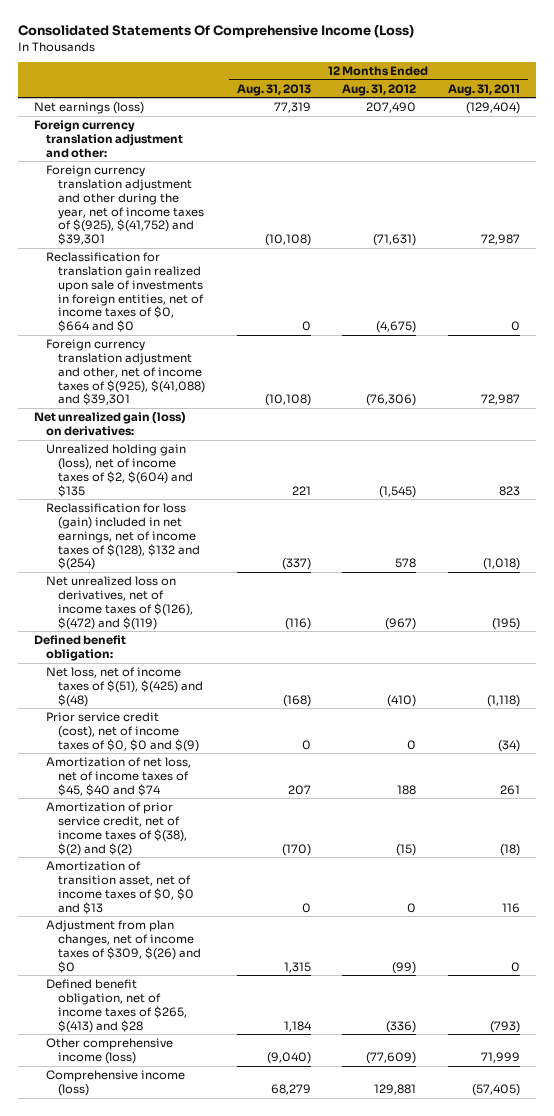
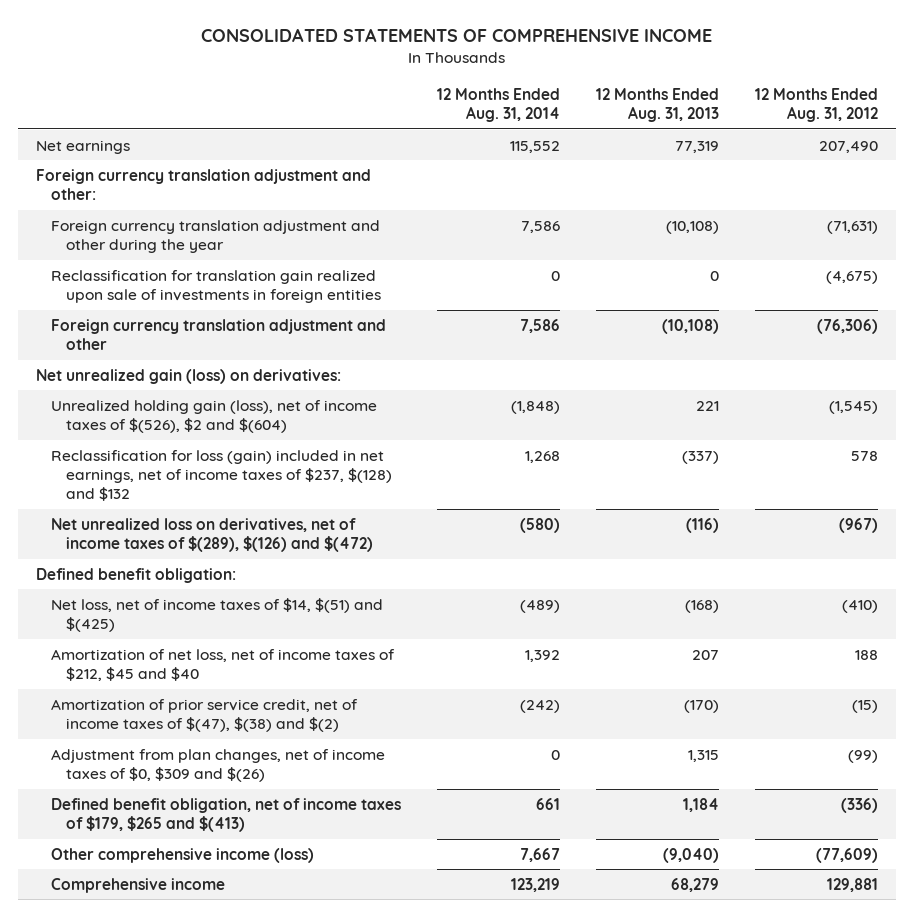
- Consolidated Statements Of Comprehensive Income (Loss)
+ CONSOLIDATED STATEMENTS OF COMPREHENSIVE INCOME
- | 12 Months Ended Aug. 31, 2013 | 12 Months Ended Aug. 31, 2012 | 12 Months Ended Aug. 31, 2011
+ | 12 Months Ended Aug. 31, 2014 | 12 Months Ended Aug. 31, 2013 | 12 Months Ended Aug. 31, 2012
- Net earnings (loss) | 77,319 | 207,490 | (129,404)
+ Net earnings | 115,552 | 77,319 | 207,490
- Foreign currency translation adjustment and other during the year, net of income taxes of $(925), $(41,752) and $39,301 | (10,108) | (71,631) | 72,987
- Reclassification for translation gain realized upon sale of investments in foreign entities, net of income taxes of $0, $664 and $0 | 0 | (4,675) | 0
- Foreign currency translation adjustment and other, net of income taxes of $(925), $(41,088) and $39,301 | (10,108) | (76,306) | 72,987
+ Foreign currency translation adjustment and other during the year | 7,586 | (10,108) | (71,631)
+ Reclassification for translation gain realized upon sale of investments in foreign entities | 0 | 0 | (4,675)
+ Foreign currency translation adjustment and other | 7,586 | (10,108) | (76,306)
- Unrealized holding gain (loss), net of income taxes of $2, $(604) and $135 | 221 | (1,545) | 823
- Reclassification for loss (gain) included in net earnings, net of income taxes of $(128), $132 and $(254) | (337) | 578 | (1,018)
- Net unrealized loss on derivatives, net of income taxes of $(126), $(472) and $(119) | (116) | (967) | (195)
+ Unrealized holding gain (loss), net of income taxes of $(526), $2 and $(604) | (1,848) | 221 | (1,545)
+ Reclassification for loss (gain) included in net earnings, net of income taxes of $237, $(128) and $132 | 1,268 | (337) | 578
+ Net unrealized loss on derivatives, net of income taxes of $(289), $(126) and $(472) | (580) | (116) | (967)
- Net loss, net of income taxes of $(51), $(425) and $(48) | (168) | (410) | (1,118)
- Prior service credit (cost), net of income taxes of $0, $0 and $(9) | 0 | 0 | (34)
- Amortization of net loss, net of income taxes of $45, $40 and $74 | 207 | 188 | 261
- Amortization of prior service credit, net of income taxes of $(38), $(2) and $(2) | (170) | (15) | (18)
- Amortization of transition asset, net of income taxes of $0, $0 and $13 | 0 | 0 | 116
- Adjustment from plan changes, net of income taxes of $309, $(26) and $0 | 1,315 | (99) | 0
- Defined benefit obligation, net of income taxes of $265, $(413) and $28 | 1,184 | (336) | (793)
+ Net loss, net of income taxes of $14, $(51) and $(425) | (489) | (168) | (410)
+ Amortization of net loss, net of income taxes of $212, $45 and $40 | 1,392 | 207 | 188
+ Amortization of prior service credit, net of income taxes of $(47), $(38) and $(2) | (242) | (170) | (15)
+ Adjustment from plan changes, net of income taxes of $0, $309 and $(26) | 0 | 1,315 | (99)
+ Defined benefit obligation, net of income taxes of $179, $265 and $(413) | 661 | 1,184 | (336)
- Comprehensive income (loss) | 68,279 | 129,881 | (57,405)
+ Comprehensive income | 123,219 | 68,279 | 129,881

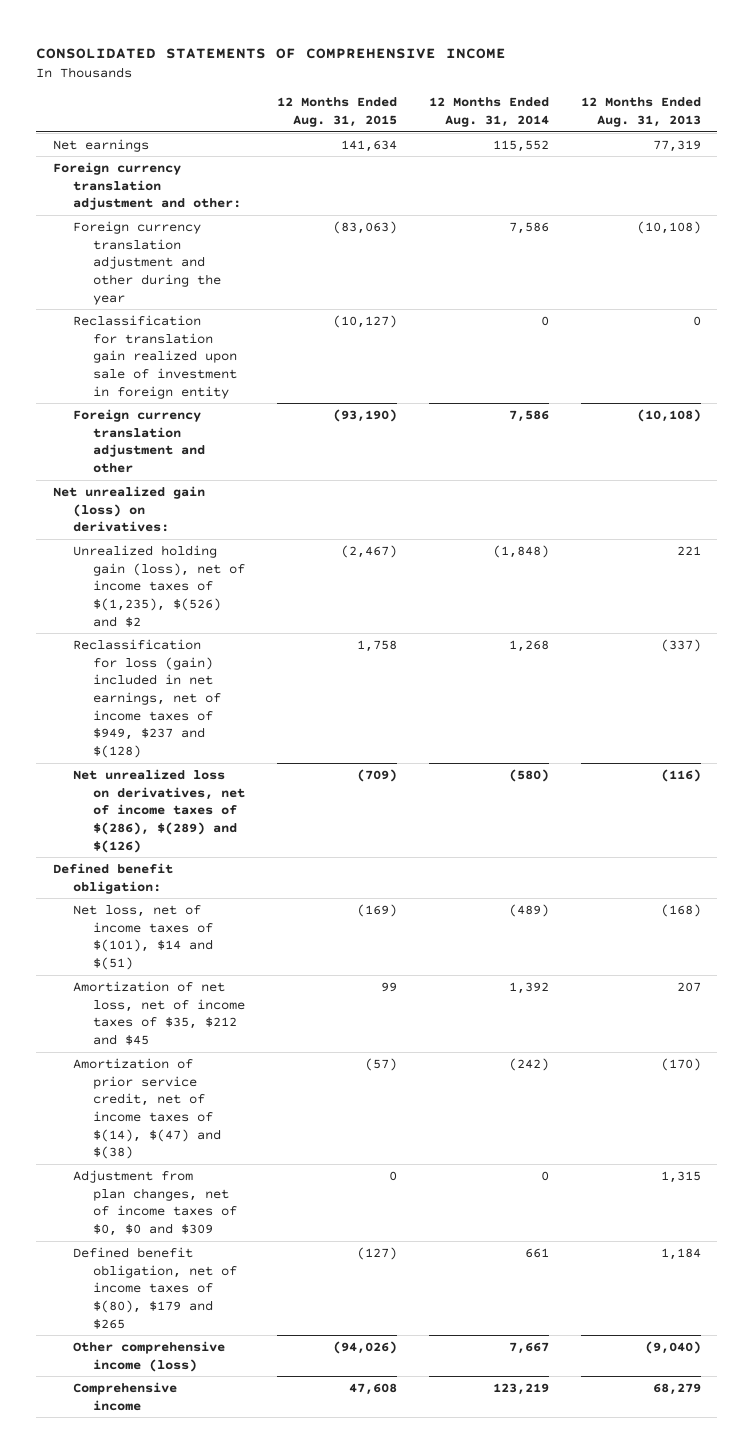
- | 12 Months Ended Aug. 31, 2014 | 12 Months Ended Aug. 31, 2013 | 12 Months Ended Aug. 31, 2012
+ | 12 Months Ended Aug. 31, 2015 | 12 Months Ended Aug. 31, 2014 | 12 Months Ended Aug. 31, 2013
- Reclassification for translation gain realized upon sale of investments in foreign entities | 0 | 0 | (4,675)
+ Reclassification for translation gain realized upon sale of investment in foreign entity | (10,127) | 0 | 0
- Unrealized holding gain (loss), net of income taxes of $(526), $2 and $(604) | (1,848) | 221 | (1,545)
- Reclassification for loss (gain) included in net earnings, net of income taxes of $237, $(128) and $132 | 1,268 | (337) | 578
- Net unrealized loss on derivatives, net of income taxes of $(289), $(126) and $(472) | (580) | (116) | (967)
+ Unrealized holding gain (loss), net of income taxes of $(1,235), $(526) and $2 | (2,467) | (1,848) | 221
+ Reclassification for loss (gain) included in net earnings, net of income taxes of $949, $237 and $(128) | 1,758 | 1,268 | (337)
+ Net unrealized loss on derivatives, net of income taxes of $(286), $(289) and $(126) | (709) | (580) | (116)
- Net loss, net of income taxes of $14, $(51) and $(425) | (489) | (168) | (410)
- Amortization of net loss, net of income taxes of $212, $45 and $40 | 1,392 | 207 | 188
- Amortization of prior service credit, net of income taxes of $(47), $(38) and $(2) | (242) | (170) | (15)
- Adjustment from plan changes, net of income taxes of $0, $309 and $(26) | 0 | 1,315 | (99)
- Defined benefit obligation, net of income taxes of $179, $265 and $(413) | 661 | 1,184 | (336)
+ Net loss, net of income taxes of $(101), $14 and $(51) | (169) | (489) | (168)
+ Amortization of net loss, net of income taxes of $35, $212 and $45 | 99 | 1,392 | 207
+ Amortization of prior service credit, net of income taxes of $(14), $(47) and $(38) | (57) | (242) | (170)
+ Adjustment from plan changes, net of income taxes of $0, $0 and $309 | 0 | 0 | 1,315
+ Defined benefit obligation, net of income taxes of $(80), $179 and $265 | (127) | 661 | 1,184

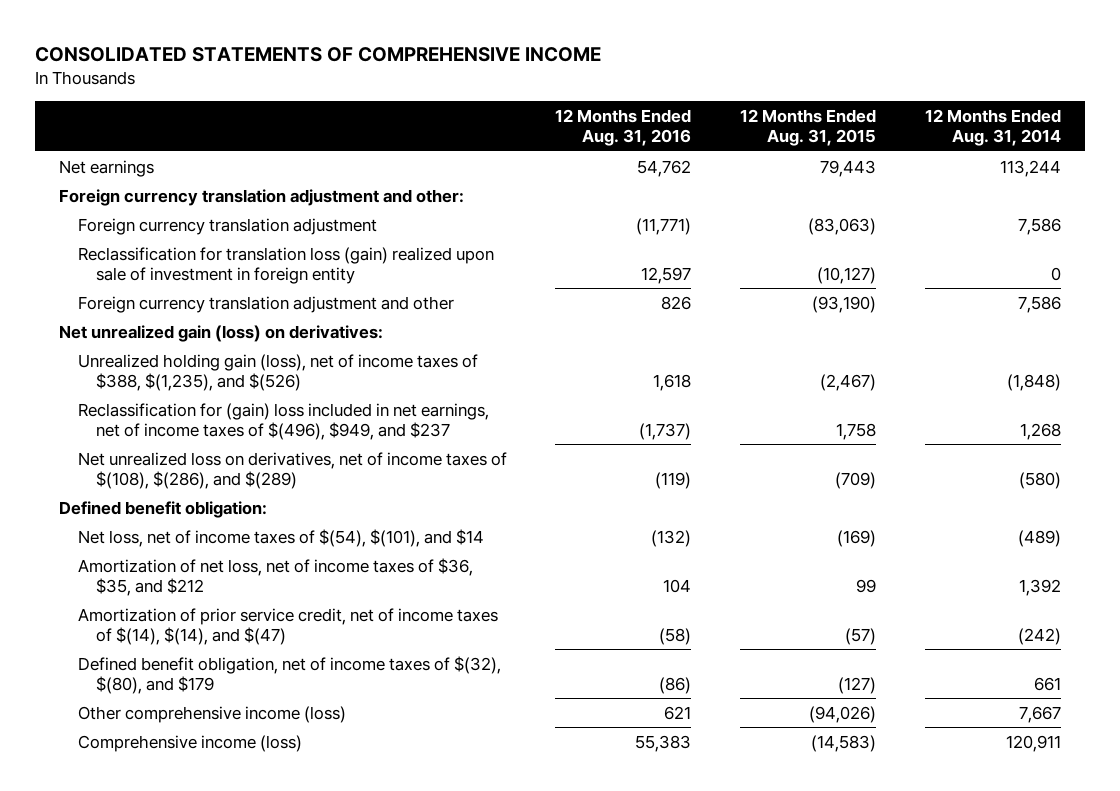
- | 12 Months Ended Aug. 31, 2015 | 12 Months Ended Aug. 31, 2014 | 12 Months Ended Aug. 31, 2013
+ | 12 Months Ended Aug. 31, 2016 | 12 Months Ended Aug. 31, 2015 | 12 Months Ended Aug. 31, 2014
- Net earnings | 141,634 | 115,552 | 77,319
+ Net earnings | 54,762 | 79,443 | 113,244
- Foreign currency translation adjustment and other during the year | (83,063) | 7,586 | (10,108)
- Reclassification for translation gain realized upon sale of investment in foreign entity | (10,127) | 0 | 0
+ Foreign currency translation adjustment | (11,771) | (83,063) | 7,586
+ Reclassification for translation loss (gain) realized upon sale of investment in foreign entity | 12,597 | (10,127) | 0
- Unrealized holding gain (loss), net of income taxes of $(1,235), $(526) and $2 | (2,467) | (1,848) | 221
- Reclassification for loss (gain) included in net earnings, net of income taxes of $949, $237 and $(128) | 1,758 | 1,268 | (337)
- Net unrealized loss on derivatives, net of income taxes of $(286), $(289) and $(126) | (709) | (580) | (116)
+ Unrealized holding gain (loss), net of income taxes of $388, $(1,235), and $(526) | 1,618 | (2,467) | (1,848)
+ Reclassification for (gain) loss included in net earnings, net of income taxes of $(496), $949, and $237 | (1,737) | 1,758 | 1,268
+ Net unrealized loss on derivatives, net of income taxes of $(108), $(286), and $(289) | (119) | (709) | (580)
- Net loss, net of income taxes of $(101), $14 and $(51) | (169) | (489) | (168)
- Amortization of net loss, net of income taxes of $35, $212 and $45 | 99 | 1,392 | 207
- Amortization of prior service credit, net of income taxes of $(14), $(47) and $(38) | (57) | (242) | (170)
- Adjustment from plan changes, net of income taxes of $0, $0 and $309 | 0 | 0 | 1,315
- Defined benefit obligation, net of income taxes of $(80), $179 and $265 | (127) | 661 | 1,184
+ Net loss, net of income taxes of $(54), $(101), and $14 | (132) | (169) | (489)
+ Amortization of net loss, net of income taxes of $36, $35, and $212 | 104 | 99 | 1,392
+ Amortization of prior service credit, net of income taxes of $(14), $(14), and $(47) | (58) | (57) | (242)
+ Defined benefit obligation, net of income taxes of $(32), $(80), and $179 | (86) | (127) | 661
- Comprehensive income | 47,608 | 123,219 | 68,279
+ Comprehensive income (loss) | 55,383 | (14,583) | 120,911

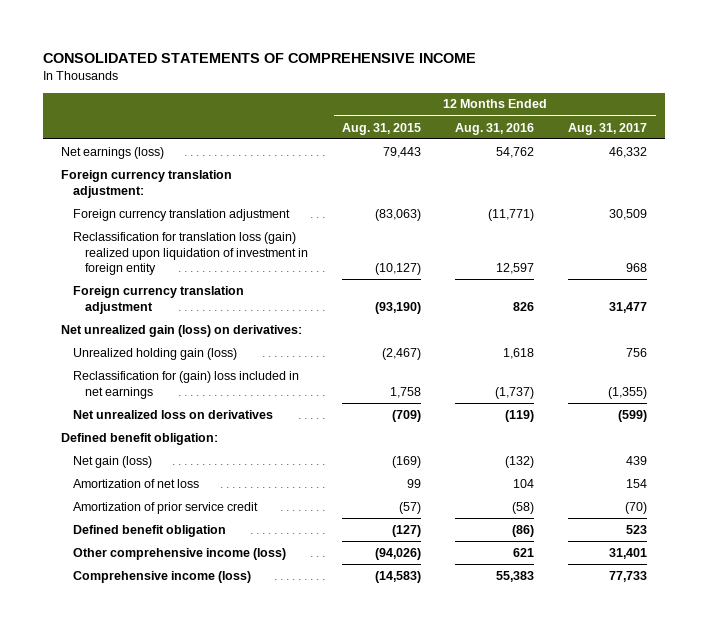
- | 12 Months Ended Aug. 31, 2016 | 12 Months Ended Aug. 31, 2015 | 12 Months Ended Aug. 31, 2014
+ | 12 Months Ended Aug. 31, 2015 | 12 Months Ended Aug. 31, 2016 | 12 Months Ended Aug. 31, 2017
- Net earnings | 54,762 | 79,443 | 113,244
- Foreign currency translation adjustment and other:
+ Net earnings (loss) | 79,443 | 54,762 | 46,332
+ Foreign currency translation adjustment:
- Reclassification for translation loss (gain) realized upon sale of investment in foreign entity | 12,597 | (10,127) | 0
- Foreign currency translation adjustment and other | 826 | (93,190) | 7,586
+ Reclassification for translation loss (gain) realized upon liquidation of investment in foreign entity | (10,127) | 12,597 | 968
+ Foreign currency translation adjustment | (93,190) | 826 | 31,477
- Unrealized holding gain (loss), net of income taxes of $388, $(1,235), and $(526) | 1,618 | (2,467) | (1,848)
- Reclassification for (gain) loss included in net earnings, net of income taxes of $(496), $949, and $237 | (1,737) | 1,758 | 1,268
- Net unrealized loss on derivatives, net of income taxes of $(108), $(286), and $(289) | (119) | (709) | (580)
+ Unrealized holding gain (loss) | (2,467) | 1,618 | 756
+ Reclassification for (gain) loss included in net earnings | 1,758 | (1,737) | (1,355)
+ Net unrealized loss on derivatives | (709) | (119) | (599)
- Net loss, net of income taxes of $(54), $(101), and $14 | (132) | (169) | (489)
- Amortization of net loss, net of income taxes of $36, $35, and $212 | 104 | 99 | 1,392
- Amortization of prior service credit, net of income taxes of $(14), $(14), and $(47) | (58) | (57) | (242)
- Defined benefit obligation, net of income taxes of $(32), $(80), and $179 | (86) | (127) | 661
+ Net gain (loss) | (169) | (132) | 439
+ Amortization of net loss | 99 | 104 | 154
+ Amortization of prior service credit | (57) | (58) | (70)
+ Defined benefit obligation | (127) | (86) | 523

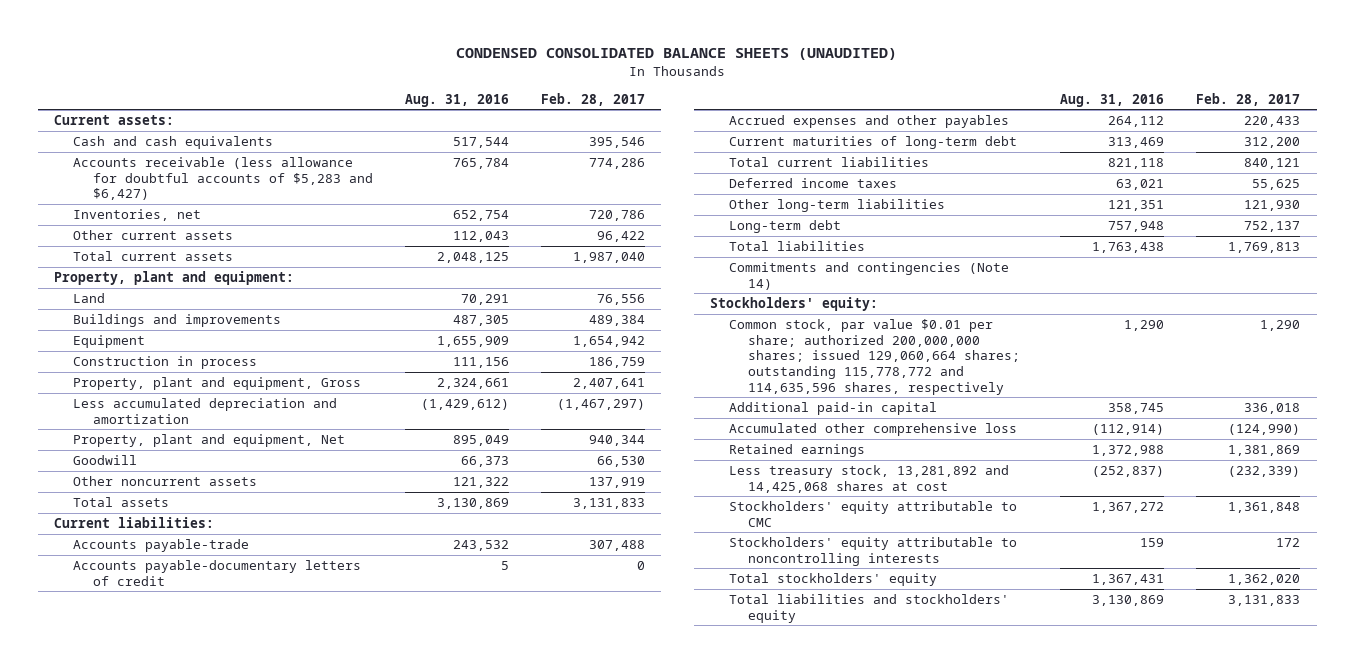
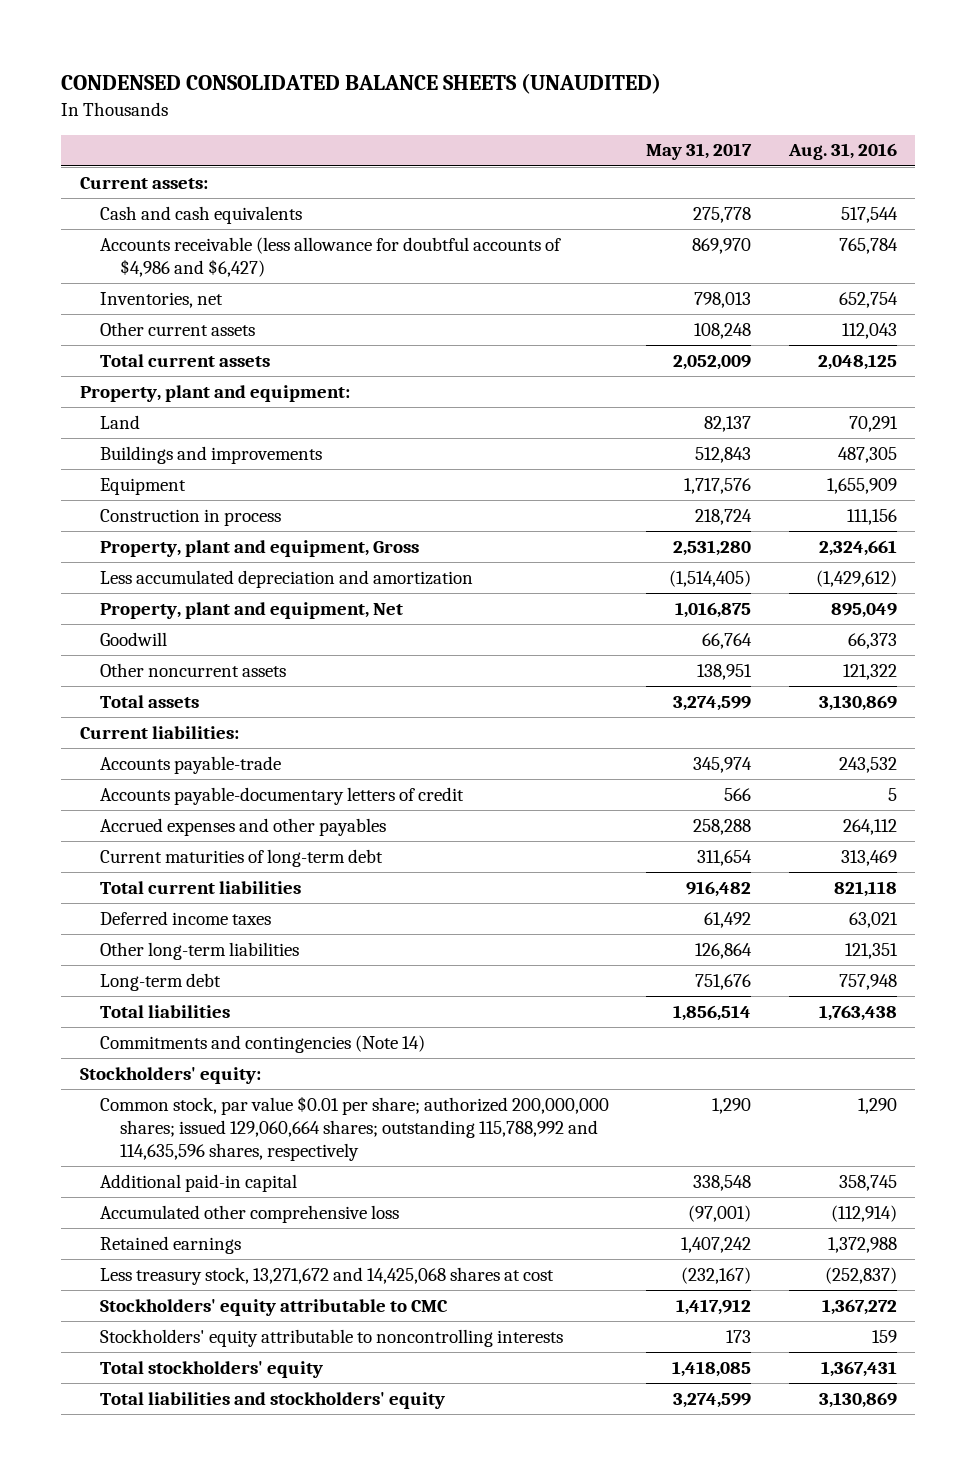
- | Aug. 31, 2016 | Feb. 28, 2017
+ | May 31, 2017 | Aug. 31, 2016
- Accounts receivable (less allowance for doubtful accounts of $5,283 and $6,427) | 765,784 | 774,286
+ Accounts receivable (less allowance for doubtful accounts of $4,986 and $6,427) | 869,970 | 765,784
- Common stock, par value $0.01 per share; authorized 200,000,000 shares; issued 129,060,664 shares; outstanding 115,778,772 and 114,635,596 shares, respectively | 1,290 | 1,290
+ Common stock, par value $0.01 per share; authorized 200,000,000 shares; issued 129,060,664 shares; outstanding 115,788,992 and 114,635,596 shares, respectively | 1,290 | 1,290
- Less treasury stock, 13,281,892 and 14,425,068 shares at cost | (252,837) | (232,339)
+ Less treasury stock, 13,271,672 and 14,425,068 shares at cost | (232,167) | (252,837)

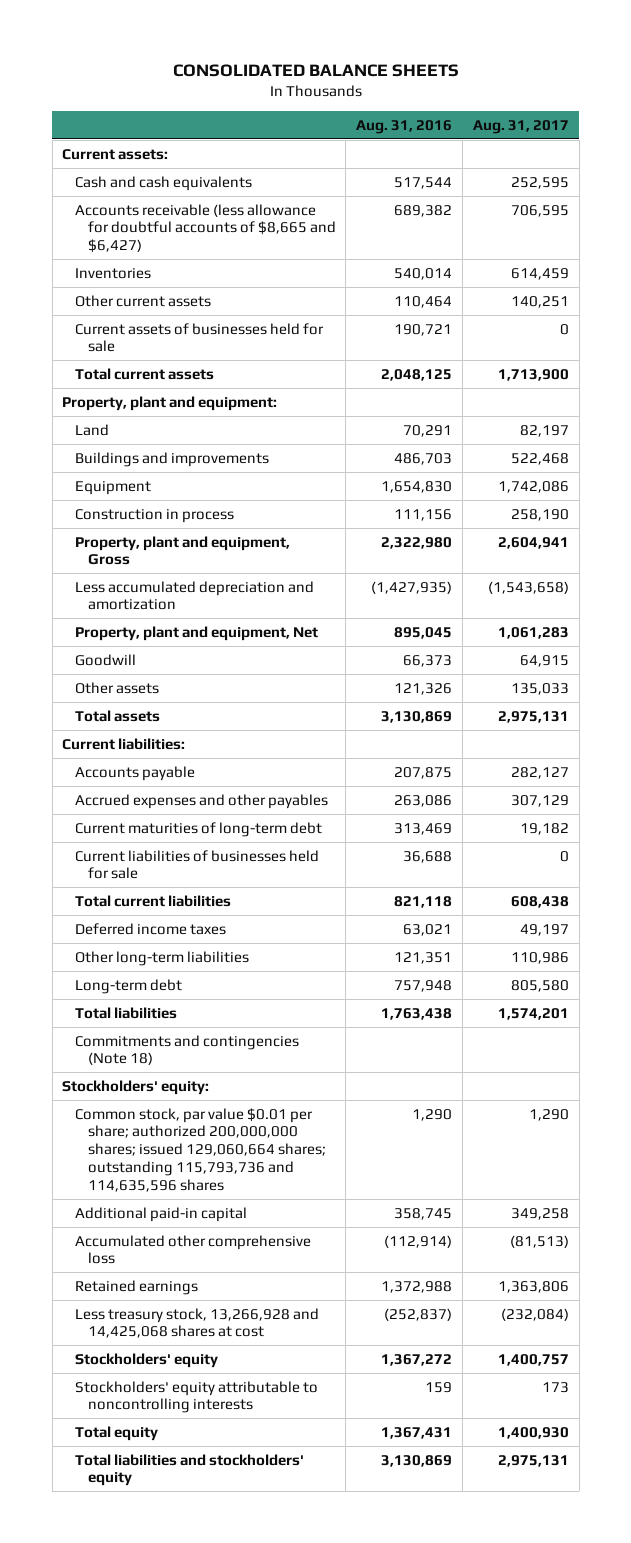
- CONDENSED CONSOLIDATED BALANCE SHEETS (UNAUDITED)
+ CONSOLIDATED BALANCE SHEETS
- | May 31, 2017 | Aug. 31, 2016
+ | Aug. 31, 2016 | Aug. 31, 2017
- Accounts receivable (less allowance for doubtful accounts of $4,986 and $6,427) | 869,970 | 765,784
- Inventories, net | 798,013 | 652,754
- Other current assets | 108,248 | 112,043
+ Accounts receivable (less allowance for doubtful accounts of $8,665 and $6,427) | 689,382 | 706,595
+ Inventories | 540,014 | 614,459
+ Other current assets | 110,464 | 140,251
+ Current assets of businesses held for sale | 190,721 | 0
- Buildings and improvements | 512,843 | 487,305
- Equipment | 1,717,576 | 1,655,909
+ Buildings and improvements | 486,703 | 522,468
+ Equipment | 1,654,830 | 1,742,086
- Property, plant and equipment, Gross | 2,531,280 | 2,324,661
- Less accumulated depreciation and amortization | (1,514,405) | (1,429,612)
- Property, plant and equipment, Net | 1,016,875 | 895,049
+ Property, plant and equipment, Gross | 2,322,980 | 2,604,941
+ Less accumulated depreciation and amortization | (1,427,935) | (1,543,658)
+ Property, plant and equipment, Net | 895,045 | 1,061,283
- Other noncurrent assets | 138,951 | 121,322
+ Other assets | 121,326 | 135,033
- Accounts payable-trade | 345,974 | 243,532
- Accounts payable-documentary letters of credit | 566 | 5
- Accrued expenses and other payables | 258,288 | 264,112
+ Accounts payable | 207,875 | 282,127
+ Accrued expenses and other payables | 263,086 | 307,129
+ Current liabilities of businesses held for sale | 36,688 | 0
- Commitments and contingencies (Note 14)
+ Commitments and contingencies (Note 18)
- Common stock, par value $0.01 per share; authorized 200,000,000 shares; issued 129,060,664 shares; outstanding 115,788,992 and 114,635,596 shares, respectively | 1,290 | 1,290
+ Common stock, par value $0.01 per share; authorized 200,000,000 shares; issued 129,060,664 shares; outstanding 115,793,736 and 114,635,596 shares | 1,290 | 1,290
- Less treasury stock, 13,271,672 and 14,425,068 shares at cost | (232,167) | (252,837)
- Stockholders' equity attributable to CMC | 1,417,912 | 1,367,272
+ Less treasury stock, 13,266,928 and 14,425,068 shares at cost | (252,837) | (232,084)
+ Stockholders' equity | 1,367,272 | 1,400,757
- Total stockholders' equity | 1,418,085 | 1,367,431
+ Total equity | 1,367,431 | 1,400,930

